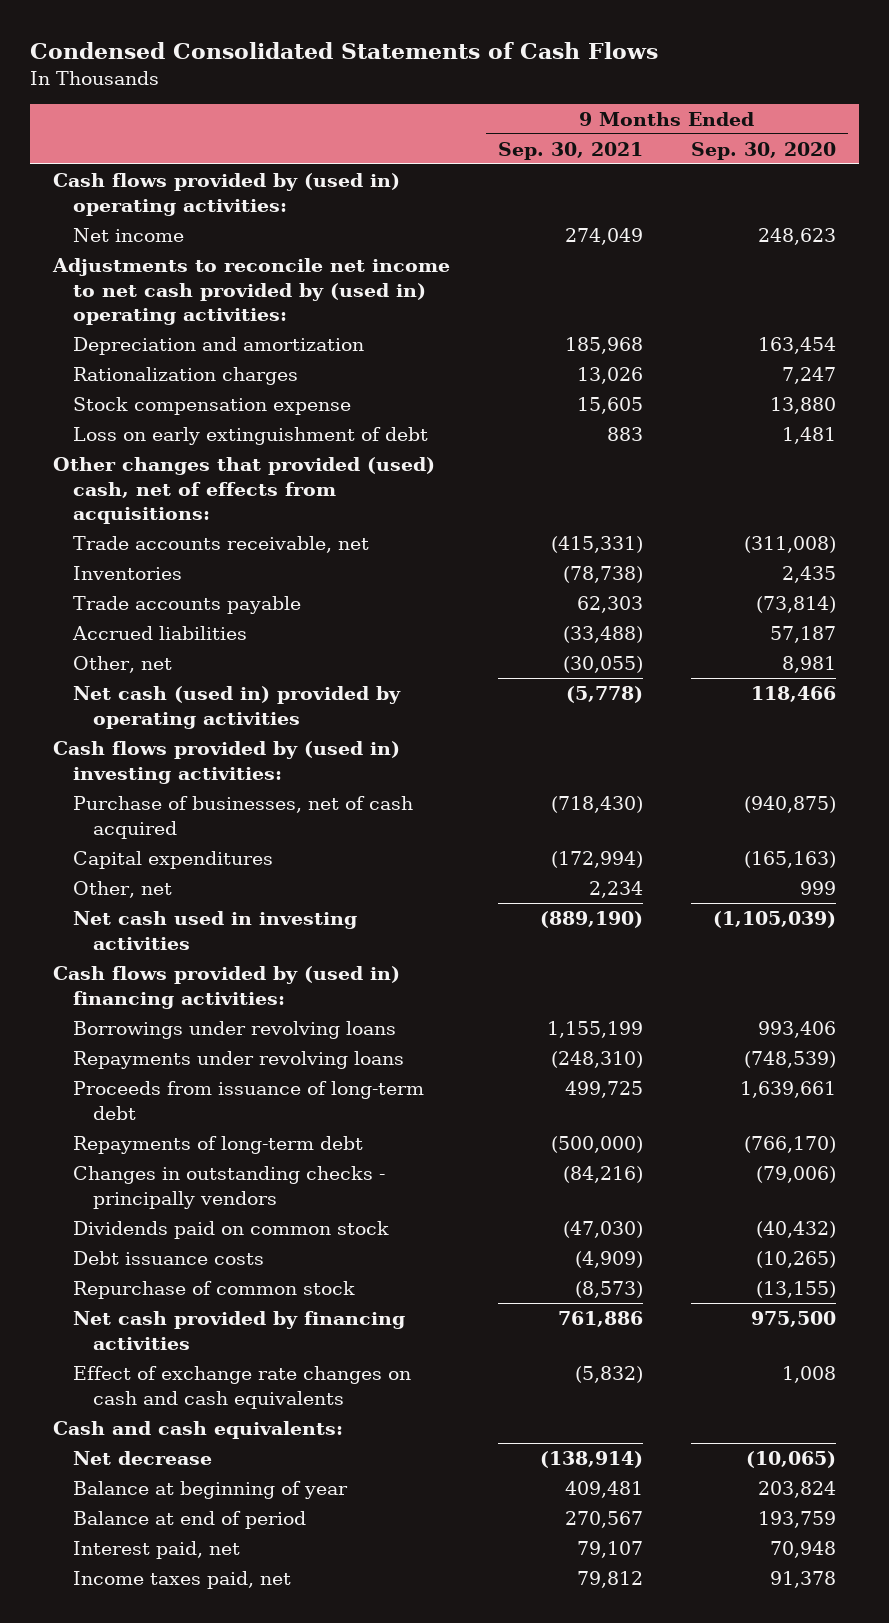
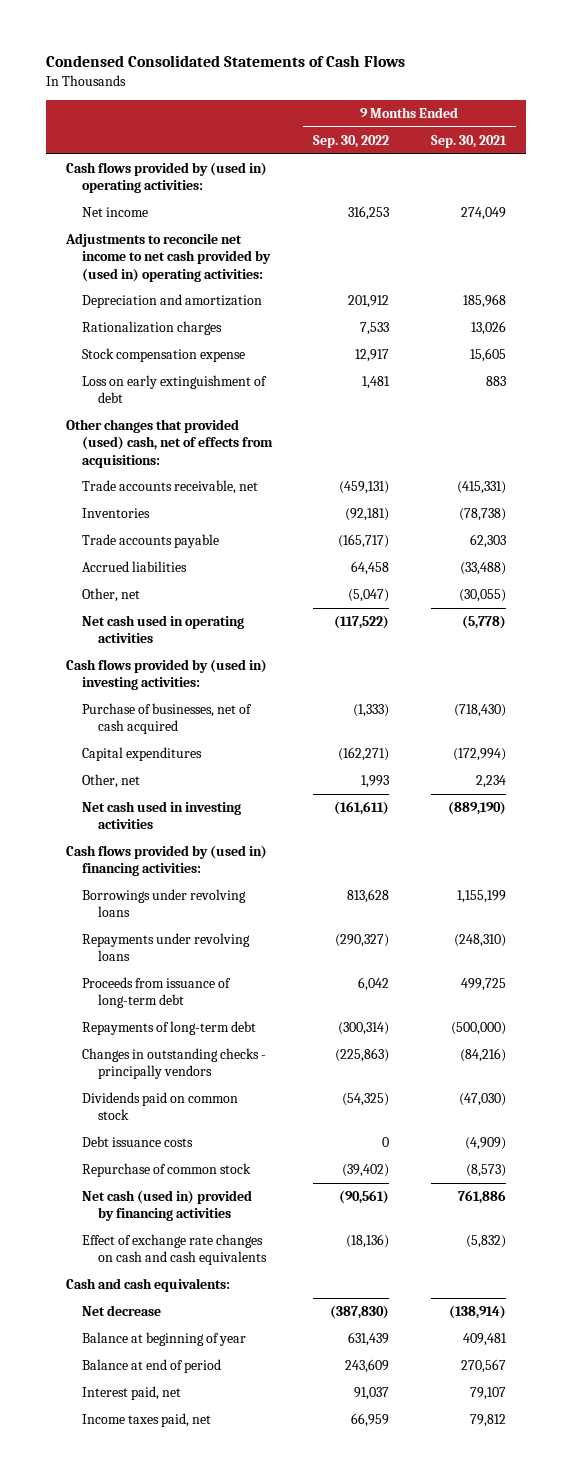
- | 9 Months Ended Sep. 30, 2021 | 9 Months Ended Sep. 30, 2020
+ | 9 Months Ended Sep. 30, 2022 | 9 Months Ended Sep. 30, 2021
- Net cash (used in) provided by operating activities | (5,778) | 118,466
+ Net cash used in operating activities | (117,522) | (5,778)
- Net cash provided by financing activities | 761,886 | 975,500
+ Net cash (used in) provided by financing activities | (90,561) | 761,886

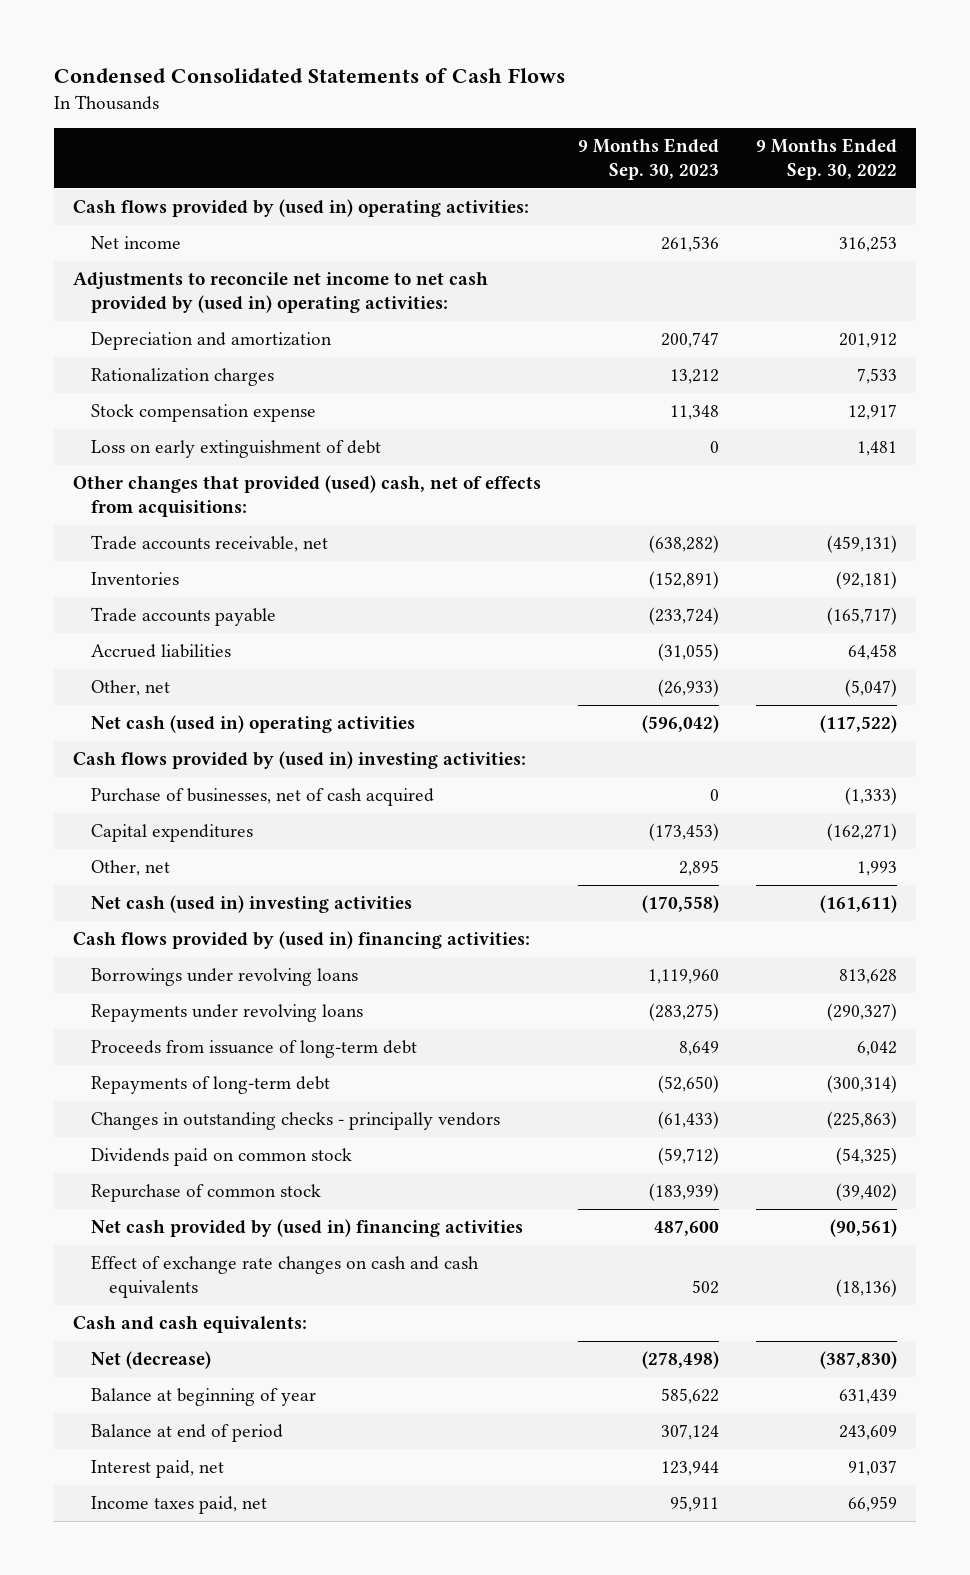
- | 9 Months Ended Sep. 30, 2022 | 9 Months Ended Sep. 30, 2021
+ | 9 Months Ended Sep. 30, 2023 | 9 Months Ended Sep. 30, 2022
- Net cash used in operating activities | (117,522) | (5,778)
+ Net cash (used in) operating activities | (596,042) | (117,522)
- Net cash used in investing activities | (161,611) | (889,190)
+ Net cash (used in) investing activities | (170,558) | (161,611)
- Debt issuance costs | 0 | (4,909)
- Net cash (used in) provided by financing activities | (90,561) | 761,886
+ Net cash provided by (used in) financing activities | 487,600 | (90,561)
- Net decrease | (387,830) | (138,914)
+ Net (decrease) | (278,498) | (387,830)

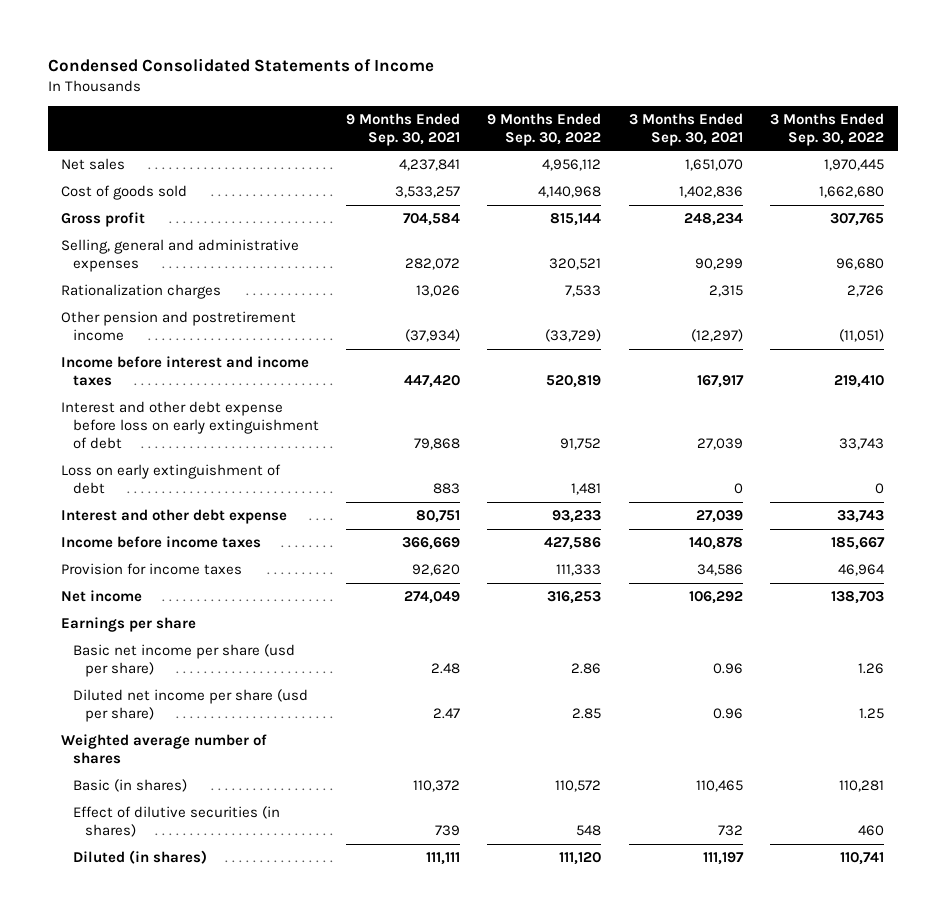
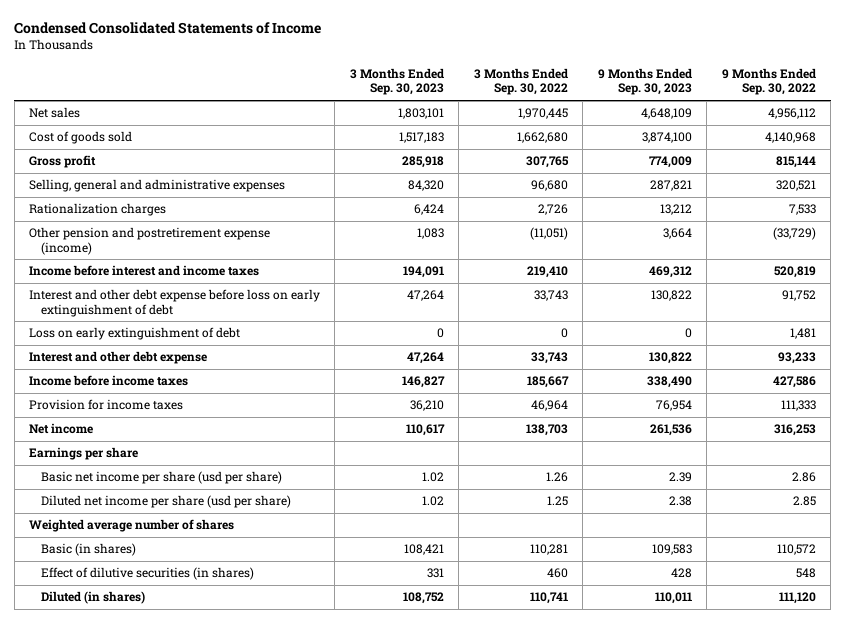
- | 9 Months Ended Sep. 30, 2021 | 9 Months Ended Sep. 30, 2022 | 3 Months Ended Sep. 30, 2021 | 3 Months Ended Sep. 30, 2022
+ | 3 Months Ended Sep. 30, 2023 | 3 Months Ended Sep. 30, 2022 | 9 Months Ended Sep. 30, 2023 | 9 Months Ended Sep. 30, 2022
- Other pension and postretirement income | (37,934) | (33,729) | (12,297) | (11,051)
+ Other pension and postretirement expense (income) | 1,083 | (11,051) | 3,664 | (33,729)

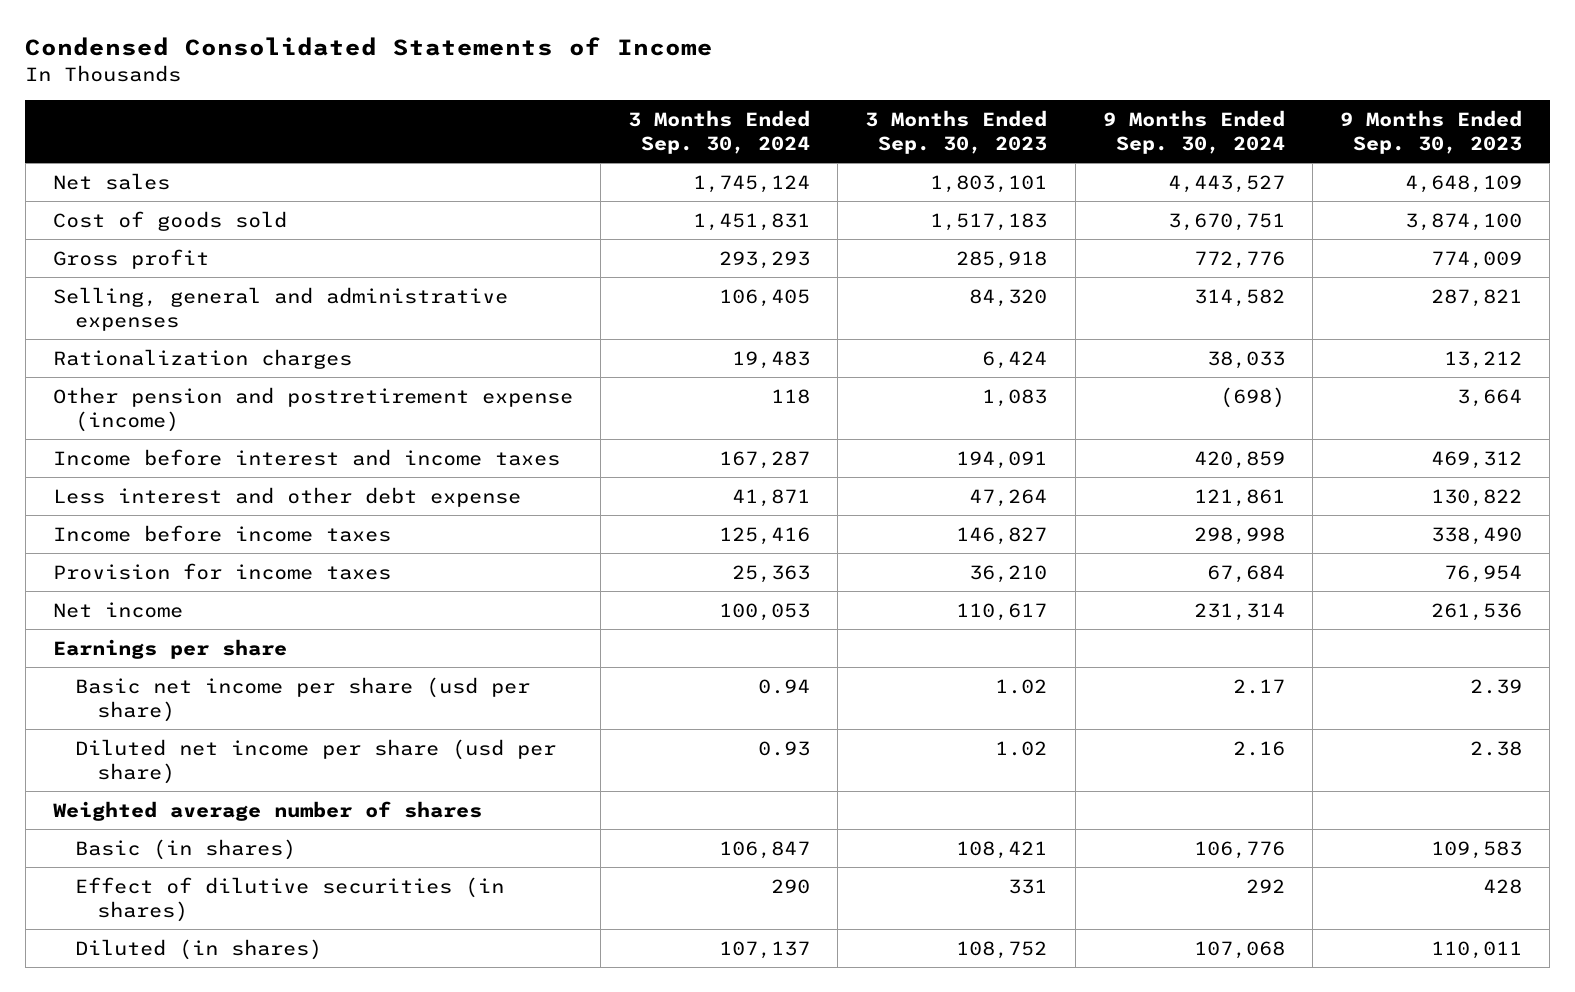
- | 3 Months Ended Sep. 30, 2023 | 3 Months Ended Sep. 30, 2022 | 9 Months Ended Sep. 30, 2023 | 9 Months Ended Sep. 30, 2022
+ | 3 Months Ended Sep. 30, 2024 | 3 Months Ended Sep. 30, 2023 | 9 Months Ended Sep. 30, 2024 | 9 Months Ended Sep. 30, 2023
- Interest and other debt expense before loss on early extinguishment of debt | 47,264 | 33,743 | 130,822 | 91,752
- Loss on early extinguishment of debt | 0 | 0 | 0 | 1,481
- Interest and other debt expense | 47,264 | 33,743 | 130,822 | 93,233
+ Less interest and other debt expense | 41,871 | 47,264 | 121,861 | 130,822

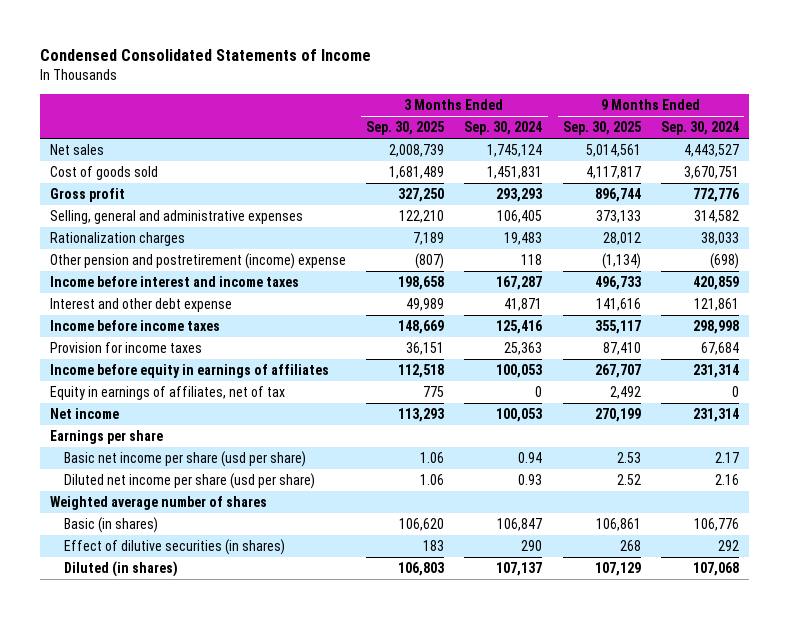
- | 3 Months Ended Sep. 30, 2024 | 3 Months Ended Sep. 30, 2023 | 9 Months Ended Sep. 30, 2024 | 9 Months Ended Sep. 30, 2023
+ | 3 Months Ended Sep. 30, 2025 | 3 Months Ended Sep. 30, 2024 | 9 Months Ended Sep. 30, 2025 | 9 Months Ended Sep. 30, 2024
- Other pension and postretirement expense (income) | 118 | 1,083 | (698) | 3,664
+ Other pension and postretirement (income) expense | (807) | 118 | (1,134) | (698)
- Less interest and other debt expense | 41,871 | 47,264 | 121,861 | 130,822
+ Interest and other debt expense | 49,989 | 41,871 | 141,616 | 121,861
+ Income before equity in earnings of affiliates | 112,518 | 100,053 | 267,707 | 231,314
+ Equity in earnings of affiliates, net of tax | 775 | 0 | 2,492 | 0

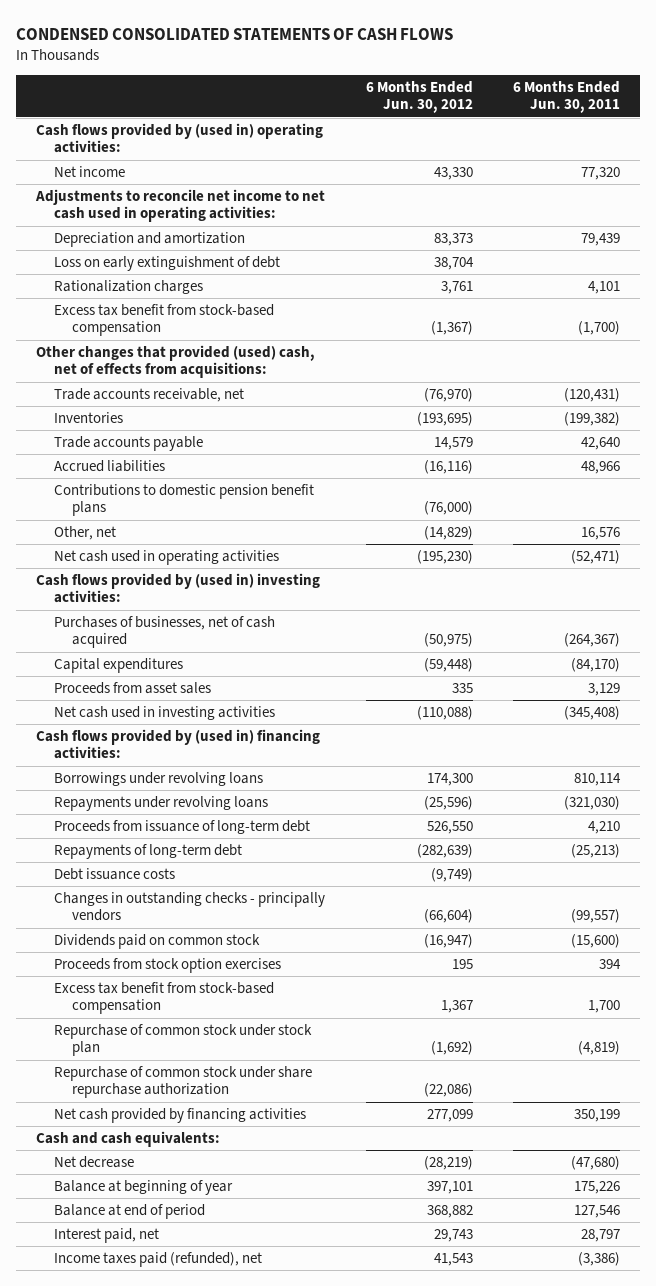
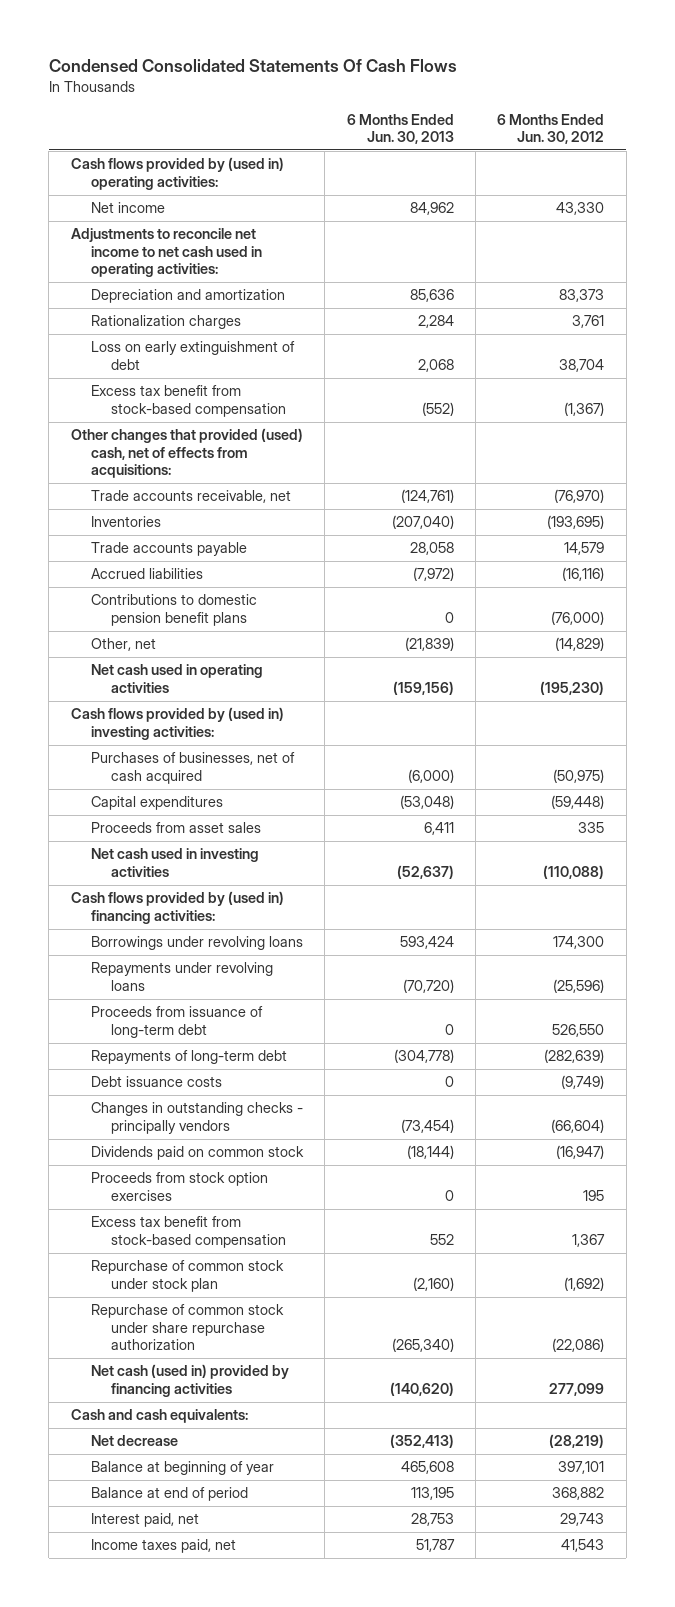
- CONDENSED CONSOLIDATED STATEMENTS OF CASH FLOWS
+ Condensed Consolidated Statements Of Cash Flows
- | 6 Months Ended Jun. 30, 2012 | 6 Months Ended Jun. 30, 2011
+ | 6 Months Ended Jun. 30, 2013 | 6 Months Ended Jun. 30, 2012
moved down: Loss on early extinguishment of debt | 2,068 | 38,704
- Net cash provided by financing activities | 277,099 | 350,199
+ Net cash (used in) provided by financing activities | (140,620) | 277,099
- Income taxes paid (refunded), net | 41,543 | (3,386)
+ Income taxes paid, net | 51,787 | 41,543

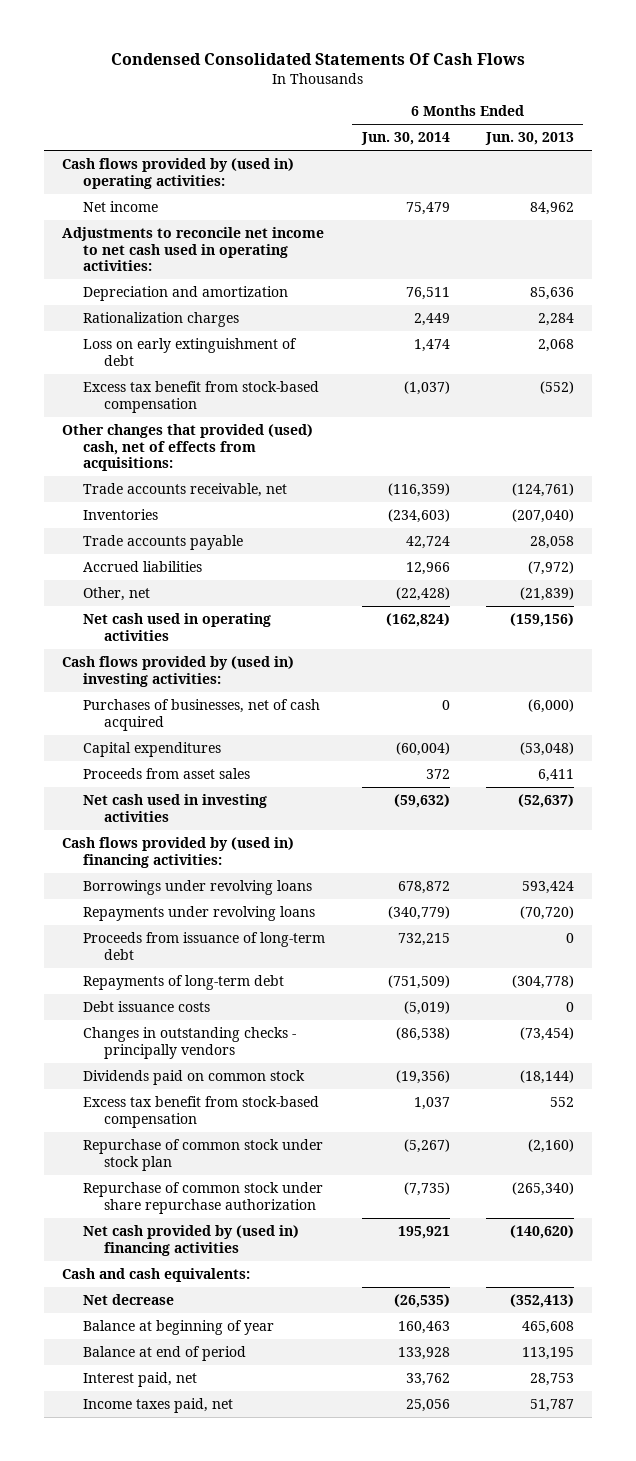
- | 6 Months Ended Jun. 30, 2013 | 6 Months Ended Jun. 30, 2012
+ | 6 Months Ended Jun. 30, 2014 | 6 Months Ended Jun. 30, 2013
- Contributions to domestic pension benefit plans | 0 | (76,000)
- Proceeds from stock option exercises | 0 | 195
- Net cash (used in) provided by financing activities | (140,620) | 277,099
+ Net cash provided by (used in) financing activities | 195,921 | (140,620)

